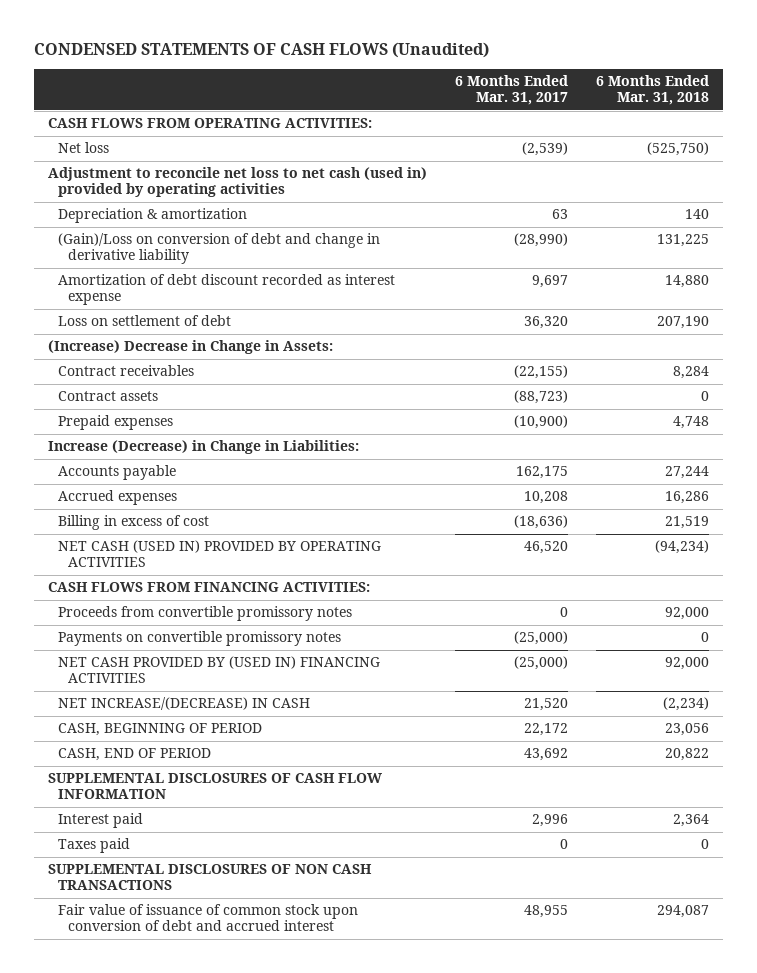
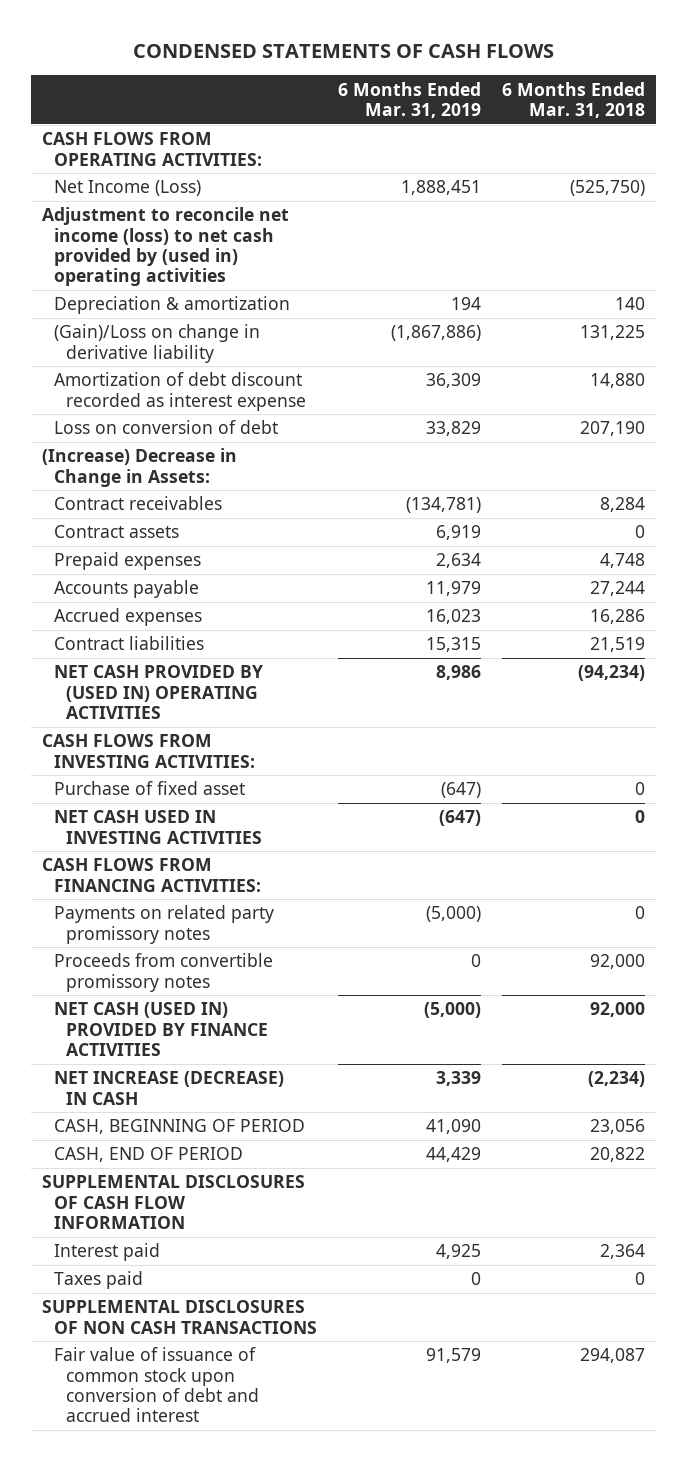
- CONDENSED STATEMENTS OF CASH FLOWS (Unaudited)
+ CONDENSED STATEMENTS OF CASH FLOWS
- | 6 Months Ended Mar. 31, 2017 | 6 Months Ended Mar. 31, 2018
+ | 6 Months Ended Mar. 31, 2019 | 6 Months Ended Mar. 31, 2018
- Net loss | (2,539) | (525,750)
- Adjustment to reconcile net loss to net cash (used in) provided by operating activities
+ Net Income (Loss) | 1,888,451 | (525,750)
+ Adjustment to reconcile net income (loss) to net cash provided by (used in) operating activities
- (Gain)/Loss on conversion of debt and change in derivative liability | (28,990) | 131,225
+ (Gain)/Loss on change in derivative liability | (1,867,886) | 131,225
- Loss on settlement of debt | 36,320 | 207,190
+ Loss on conversion of debt | 33,829 | 207,190
- Increase (Decrease) in Change in Liabilities:
- Billing in excess of cost | (18,636) | 21,519
- NET CASH (USED IN) PROVIDED BY OPERATING ACTIVITIES | 46,520 | (94,234)
+ Contract liabilities | 15,315 | 21,519
+ NET CASH PROVIDED BY (USED IN) OPERATING ACTIVITIES | 8,986 | (94,234)
+ CASH FLOWS FROM INVESTING ACTIVITIES:
+ Purchase of fixed asset | (647) | 0
+ NET CASH USED IN INVESTING ACTIVITIES | (647) | 0
+ Payments on related party promissory notes | (5,000) | 0
- Payments on convertible promissory notes | (25,000) | 0
- NET CASH PROVIDED BY (USED IN) FINANCING ACTIVITIES | (25,000) | 92,000
- NET INCREASE/(DECREASE) IN CASH | 21,520 | (2,234)
+ NET CASH (USED IN) PROVIDED BY FINANCE ACTIVITIES | (5,000) | 92,000
+ NET INCREASE (DECREASE) IN CASH | 3,339 | (2,234)

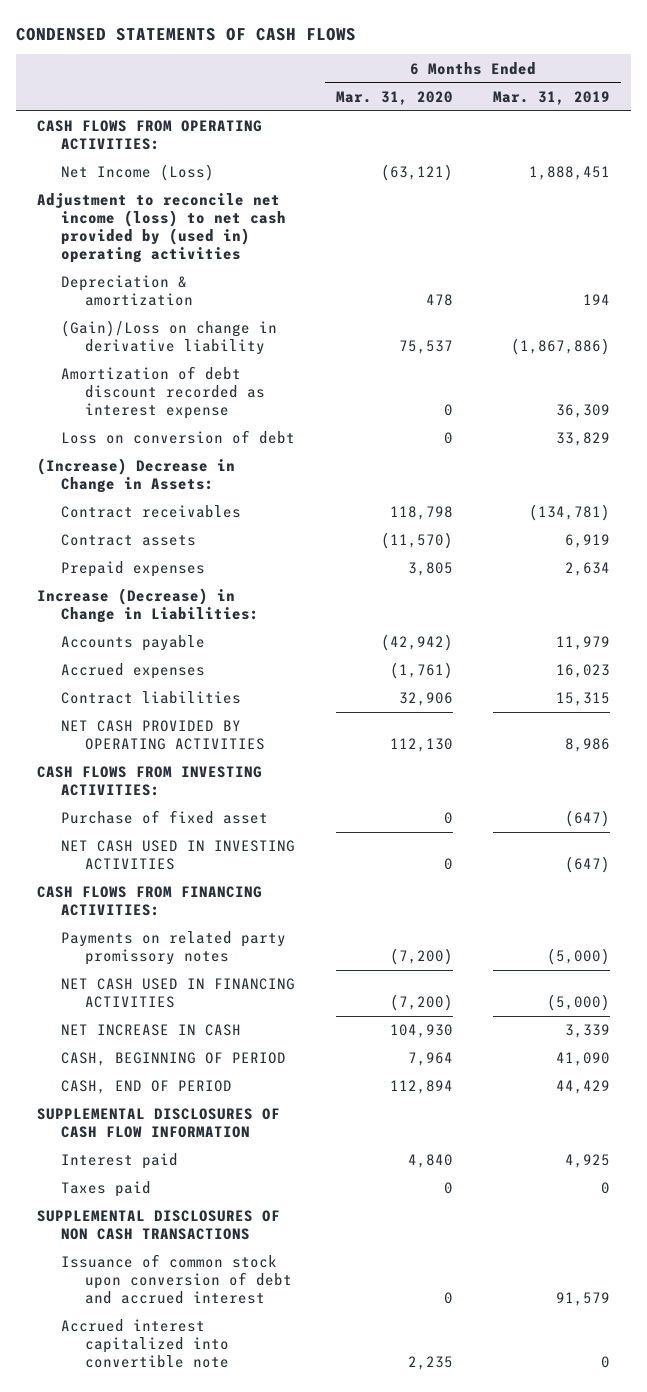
- | 6 Months Ended Mar. 31, 2019 | 6 Months Ended Mar. 31, 2018
+ | 6 Months Ended Mar. 31, 2020 | 6 Months Ended Mar. 31, 2019
+ Increase (Decrease) in Change in Liabilities:
- NET CASH PROVIDED BY (USED IN) OPERATING ACTIVITIES | 8,986 | (94,234)
+ NET CASH PROVIDED BY OPERATING ACTIVITIES | 112,130 | 8,986
- Proceeds from convertible promissory notes | 0 | 92,000
- NET CASH (USED IN) PROVIDED BY FINANCE ACTIVITIES | (5,000) | 92,000
- NET INCREASE (DECREASE) IN CASH | 3,339 | (2,234)
+ NET CASH USED IN FINANCING ACTIVITIES | (7,200) | (5,000)
+ NET INCREASE IN CASH | 104,930 | 3,339
- Fair value of issuance of common stock upon conversion of debt and accrued interest | 91,579 | 294,087
+ Issuance of common stock upon conversion of debt and accrued interest | 0 | 91,579
+ Accrued interest capitalized into convertible note | 2,235 | 0

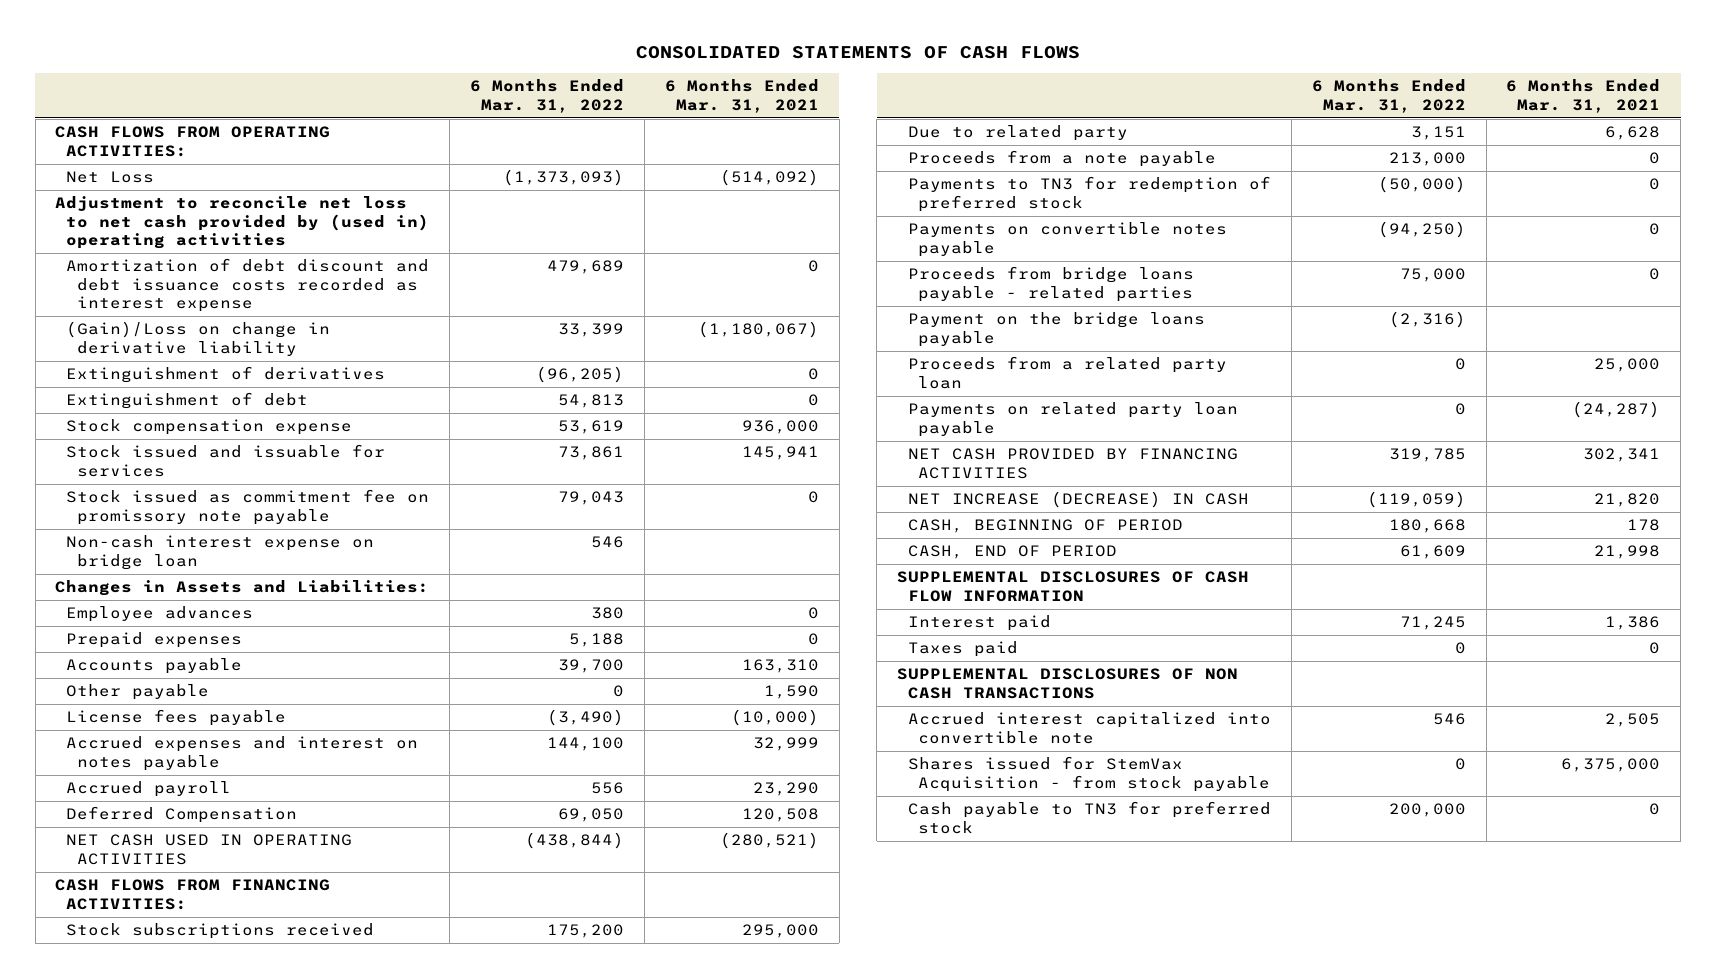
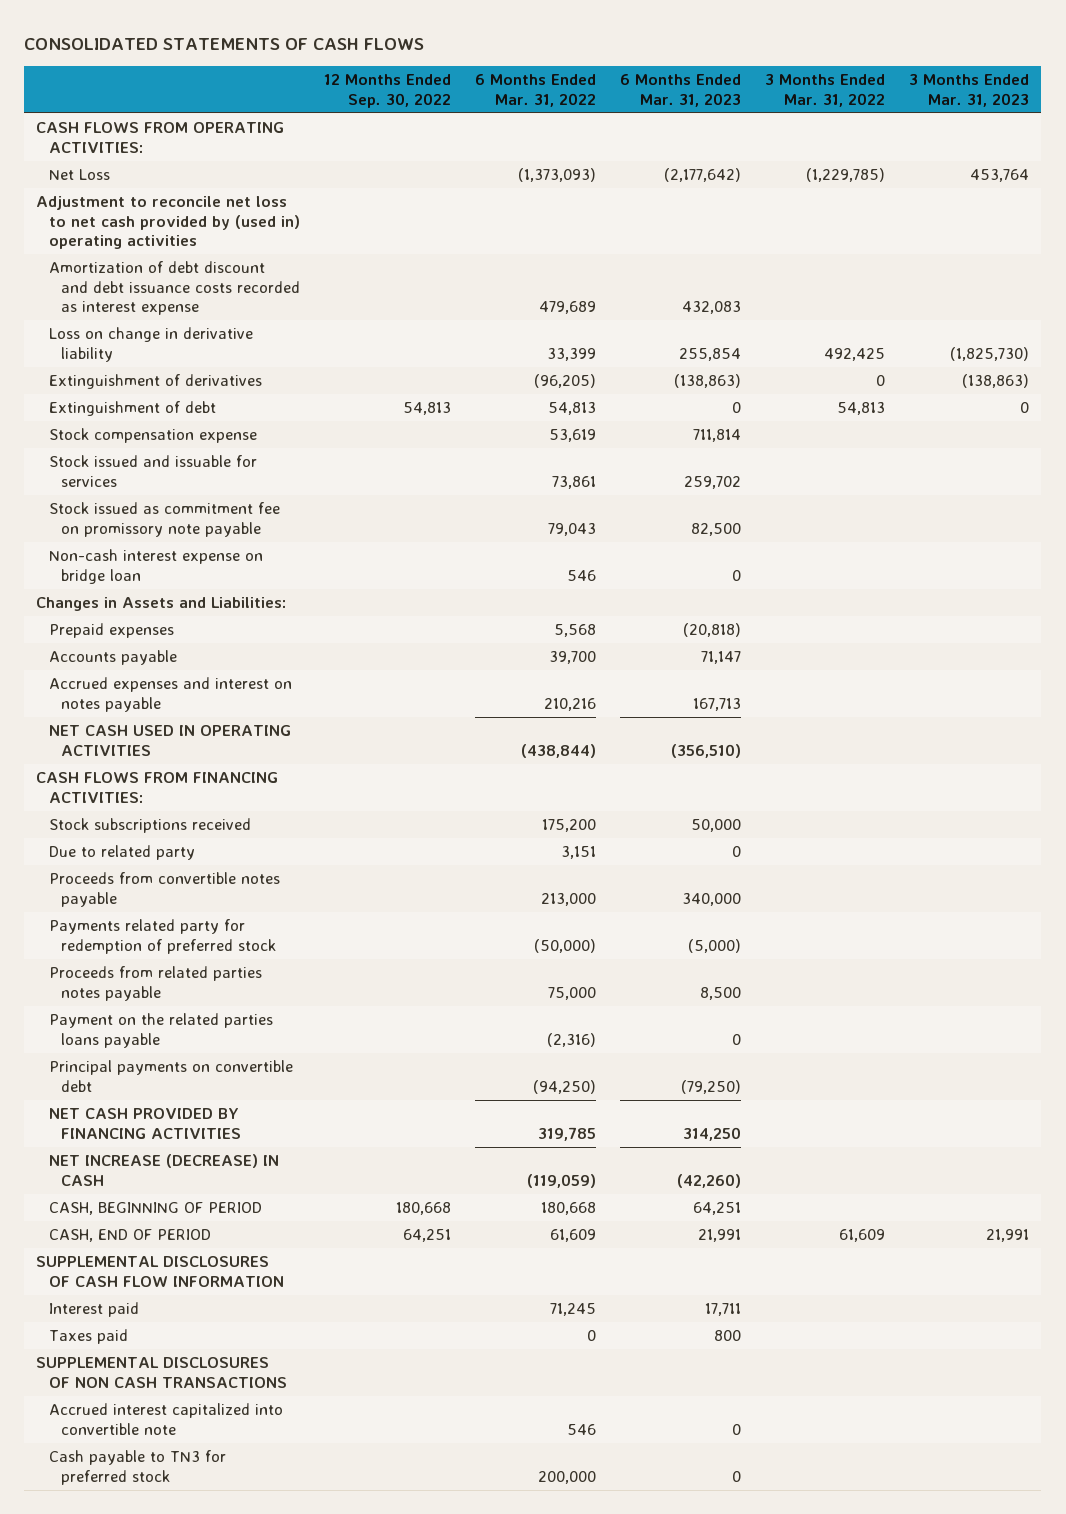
- | 6 Months Ended Mar. 31, 2022 | 6 Months Ended Mar. 31, 2021
+ | 12 Months Ended Sep. 30, 2022 | 6 Months Ended Mar. 31, 2022 | 6 Months Ended Mar. 31, 2023 | 3 Months Ended Mar. 31, 2022 | 3 Months Ended Mar. 31, 2023
- (Gain)/Loss on change in derivative liability | 33,399 | (1,180,067)
+ Loss on change in derivative liability | | 33,399 | 255,854 | 492,425 | (1,825,730)
- Employee advances | 380 | 0
- Prepaid expenses | 5,188 | 0
+ Prepaid expenses | | 5,568 | (20,818) | |
- Other payable | 0 | 1,590
- License fees payable | (3,490) | (10,000)
- Accrued expenses and interest on notes payable | 144,100 | 32,999
- Accrued payroll | 556 | 23,290
- Deferred Compensation | 69,050 | 120,508
+ Accrued expenses and interest on notes payable | | 210,216 | 167,713 | |
- Proceeds from a note payable | 213,000 | 0
- Payments to TN3 for redemption of preferred stock | (50,000) | 0
- Payments on convertible notes payable | (94,250) | 0
- Proceeds from bridge loans payable - related parties | 75,000 | 0
- Payment on the bridge loans payable | (2,316) |
- Proceeds from a related party loan | 0 | 25,000
- Payments on related party loan payable | 0 | (24,287)
+ Proceeds from convertible notes payable | | 213,000 | 340,000 | |
+ Payments related party for redemption of preferred stock | | (50,000) | (5,000) | |
+ Proceeds from related parties notes payable | | 75,000 | 8,500 | |
+ Payment on the related parties loans payable | | (2,316) | 0 | |
+ Principal payments on convertible debt | | (94,250) | (79,250) | |
- Shares issued for StemVax Acquisition - from stock payable | 0 | 6,375,000

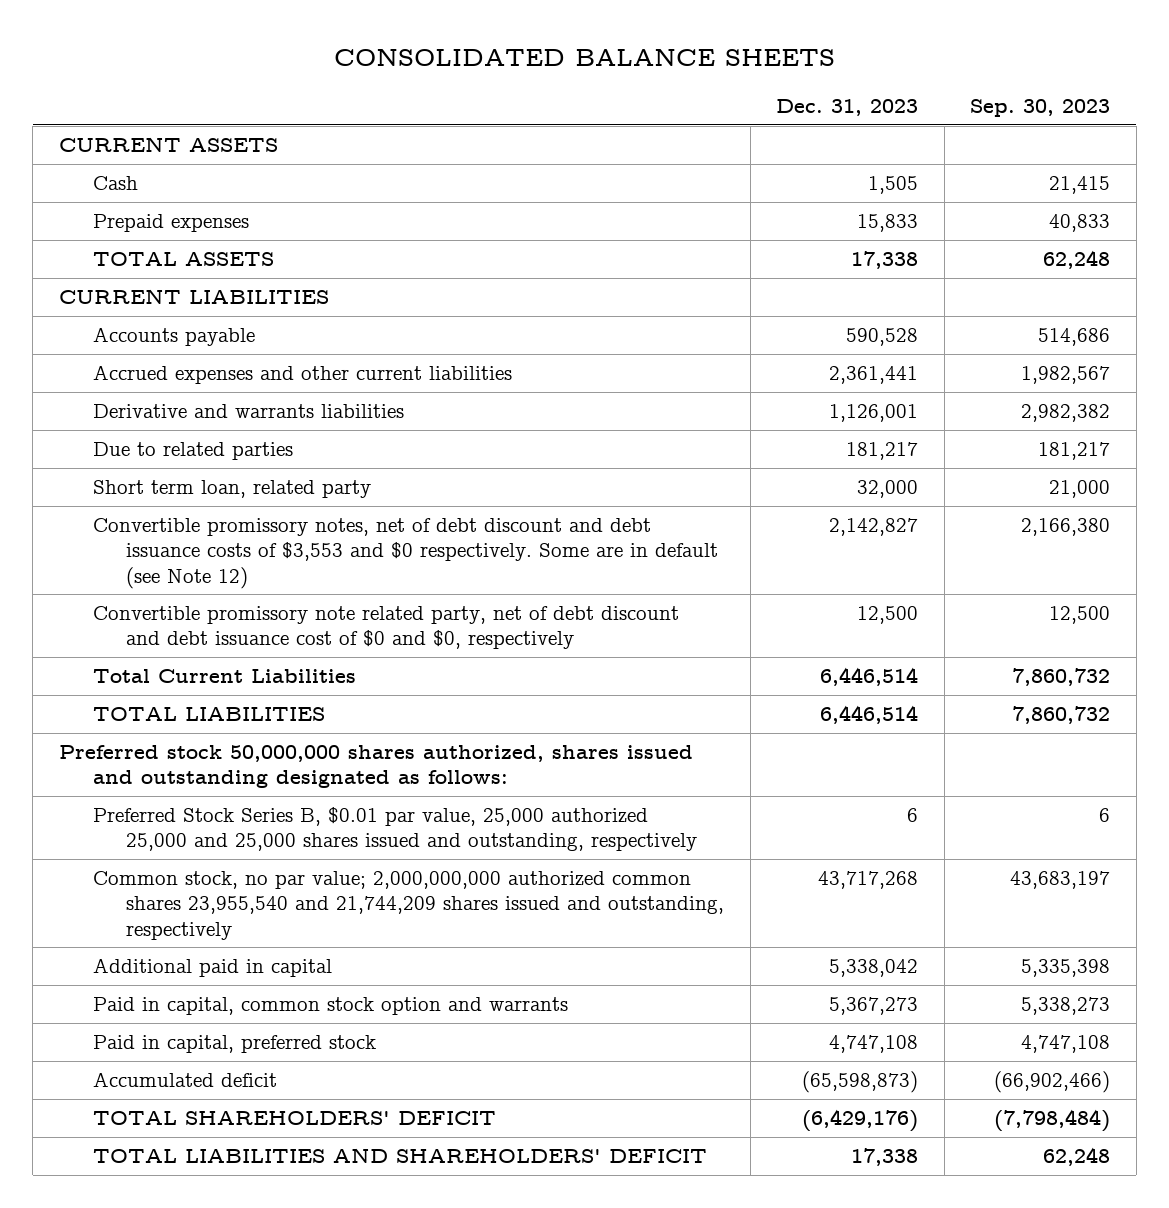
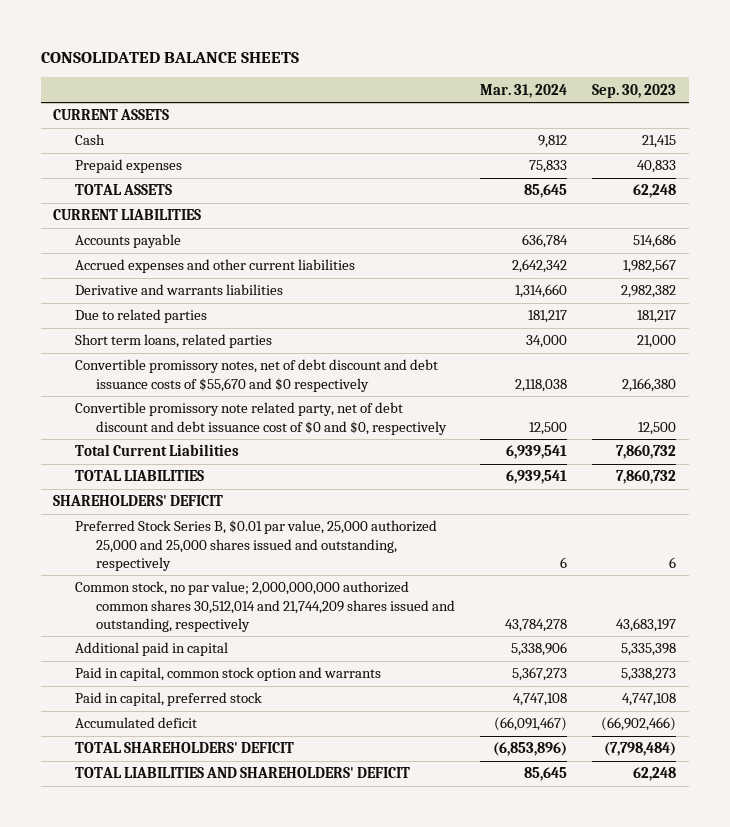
- | Dec. 31, 2023 | Sep. 30, 2023
+ | Mar. 31, 2024 | Sep. 30, 2023
- Short term loan, related party | 32,000 | 21,000
- Convertible promissory notes, net of debt discount and debt issuance costs of $3,553 and $0 respectively. Some are in default (see Note 12) | 2,142,827 | 2,166,380
+ Short term loans, related parties | 34,000 | 21,000
+ Convertible promissory notes, net of debt discount and debt issuance costs of $55,670 and $0 respectively | 2,118,038 | 2,166,380
- Preferred stock 50,000,000 shares authorized, shares issued and outstanding designated as follows:
+ SHAREHOLDERS' DEFICIT
- Common stock, no par value; 2,000,000,000 authorized common shares 23,955,540 and 21,744,209 shares issued and outstanding, respectively | 43,717,268 | 43,683,197
+ Common stock, no par value; 2,000,000,000 authorized common shares 30,512,014 and 21,744,209 shares issued and outstanding, respectively | 43,784,278 | 43,683,197

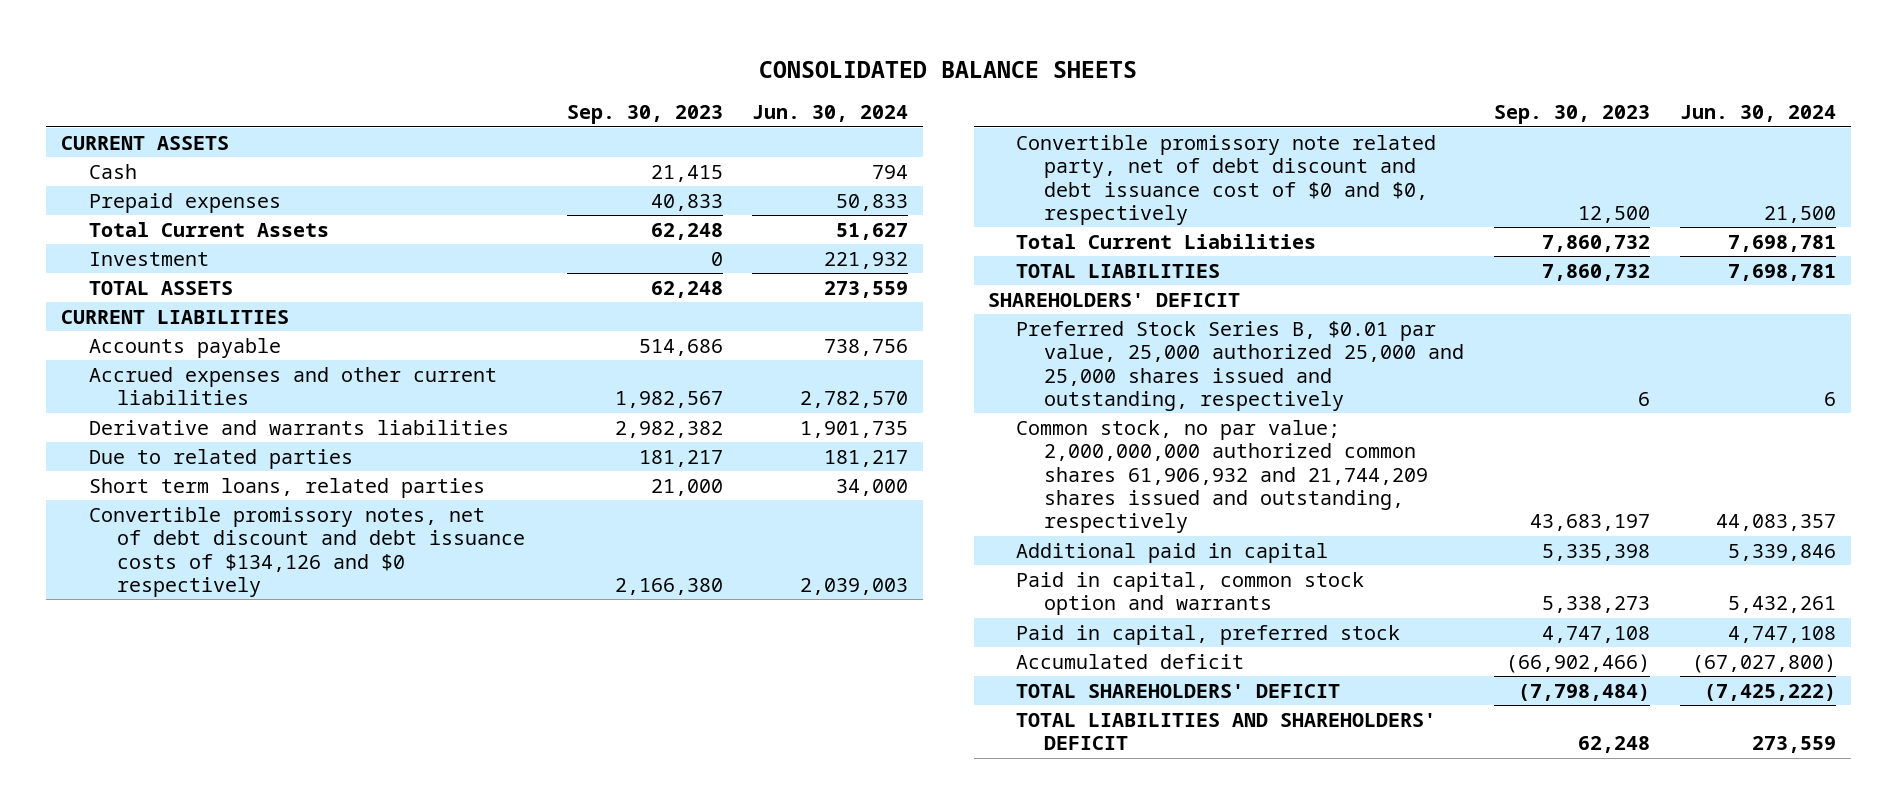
- | Mar. 31, 2024 | Sep. 30, 2023
+ | Sep. 30, 2023 | Jun. 30, 2024
+ Total Current Assets | 62,248 | 51,627
+ Investment | 0 | 221,932
- Convertible promissory notes, net of debt discount and debt issuance costs of $55,670 and $0 respectively | 2,118,038 | 2,166,380
+ Convertible promissory notes, net of debt discount and debt issuance costs of $134,126 and $0 respectively | 2,166,380 | 2,039,003
- Common stock, no par value; 2,000,000,000 authorized common shares 30,512,014 and 21,744,209 shares issued and outstanding, respectively | 43,784,278 | 43,683,197
+ Common stock, no par value; 2,000,000,000 authorized common shares 61,906,932 and 21,744,209 shares issued and outstanding, respectively | 43,683,197 | 44,083,357

